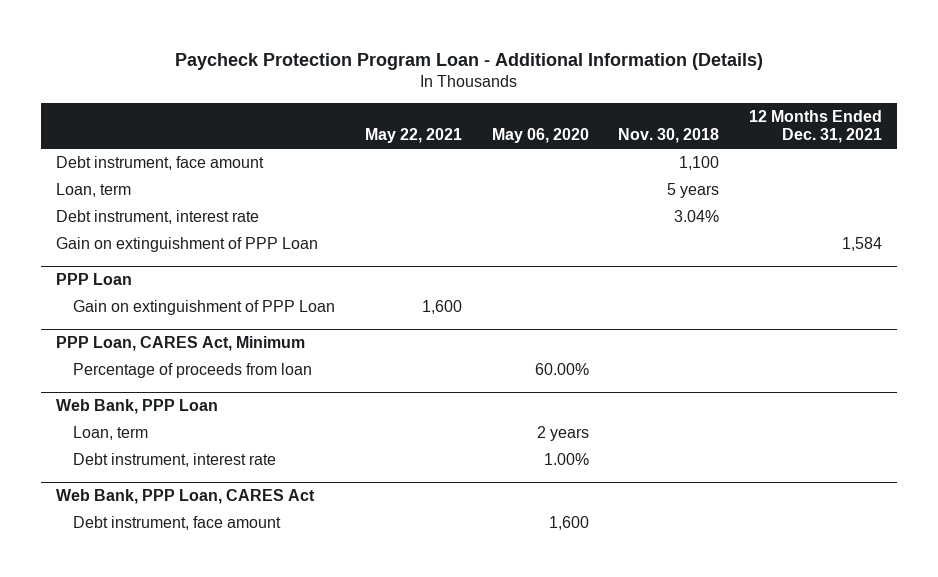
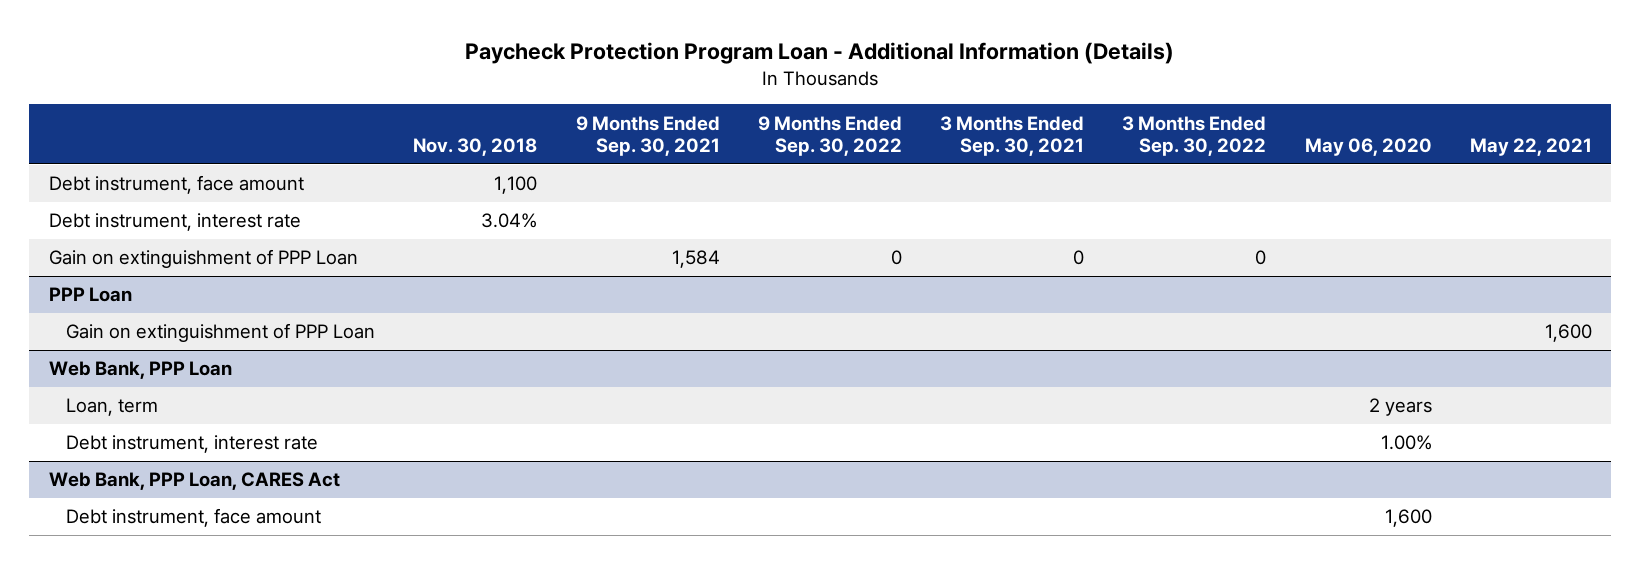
- | May 22, 2021 | May 06, 2020 | Nov. 30, 2018 | 12 Months Ended Dec. 31, 2021
+ | Nov. 30, 2018 | 9 Months Ended Sep. 30, 2021 | 9 Months Ended Sep. 30, 2022 | 3 Months Ended Sep. 30, 2021 | 3 Months Ended Sep. 30, 2022 | May 06, 2020 | May 22, 2021
- Loan, term | | | 5 years |
- PPP Loan, CARES Act, Minimum
- Percentage of proceeds from loan | | 60.00% | |

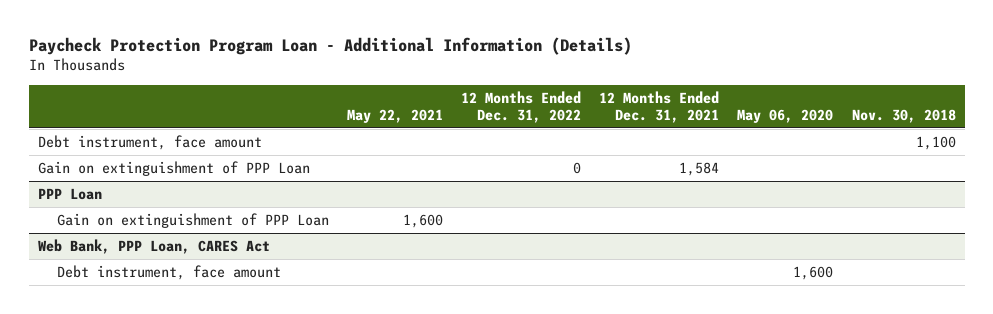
- | Nov. 30, 2018 | 9 Months Ended Sep. 30, 2021 | 9 Months Ended Sep. 30, 2022 | 3 Months Ended Sep. 30, 2021 | 3 Months Ended Sep. 30, 2022 | May 06, 2020 | May 22, 2021
+ | May 22, 2021 | 12 Months Ended Dec. 31, 2022 | 12 Months Ended Dec. 31, 2021 | May 06, 2020 | Nov. 30, 2018
- Debt instrument, interest rate | 3.04% | | | | | |
- Web Bank, PPP Loan
- Loan, term | | | | | | 2 years |
- Debt instrument, interest rate | | | | | | 1.00% |

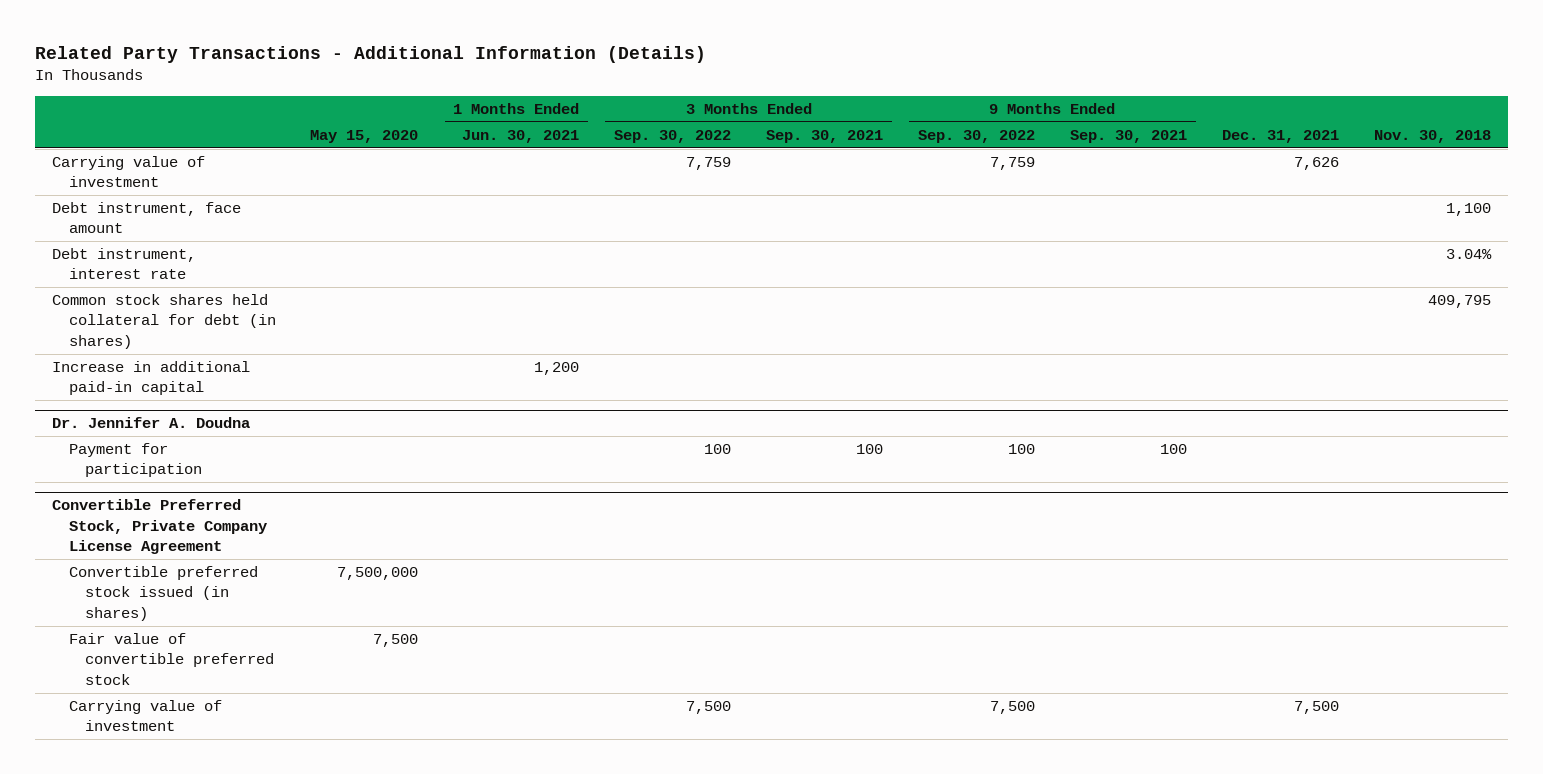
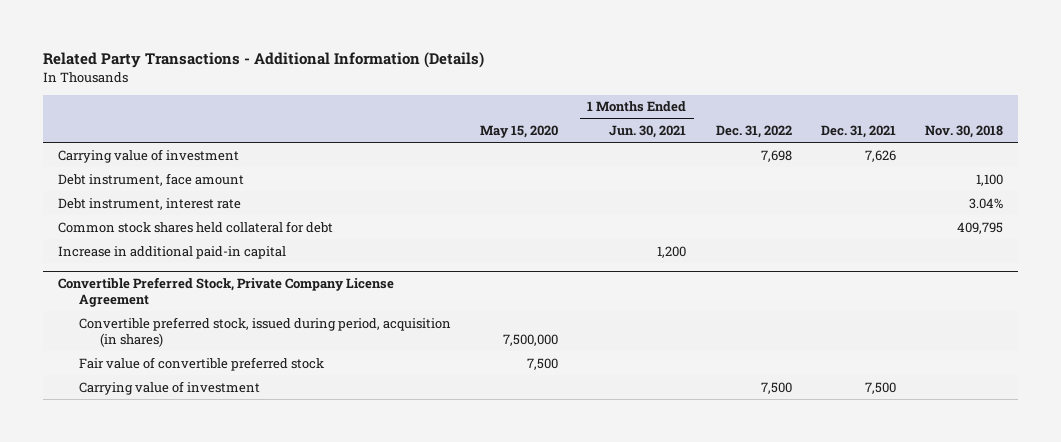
- | May 15, 2020 | 1 Months Ended Jun. 30, 2021 | 3 Months Ended Sep. 30, 2022 | 3 Months Ended Sep. 30, 2021 | 9 Months Ended Sep. 30, 2022 | 9 Months Ended Sep. 30, 2021 | Dec. 31, 2021 | Nov. 30, 2018
+ | May 15, 2020 | 1 Months Ended Jun. 30, 2021 | Dec. 31, 2022 | Dec. 31, 2021 | Nov. 30, 2018
- Common stock shares held collateral for debt (in shares) | | | | | | | | 409,795
+ Common stock shares held collateral for debt | | | | | 409,795
- Dr. Jennifer A. Doudna
- Payment for participation | | | 100 | 100 | 100 | 100 | |
@ Convertible Preferred Stock, Private Company License Agreement
- Convertible preferred stock issued (in shares) | 7,500,000 | | | | | | |
+ Convertible preferred stock, issued during period, acquisition (in shares) | 7,500,000 | | | |

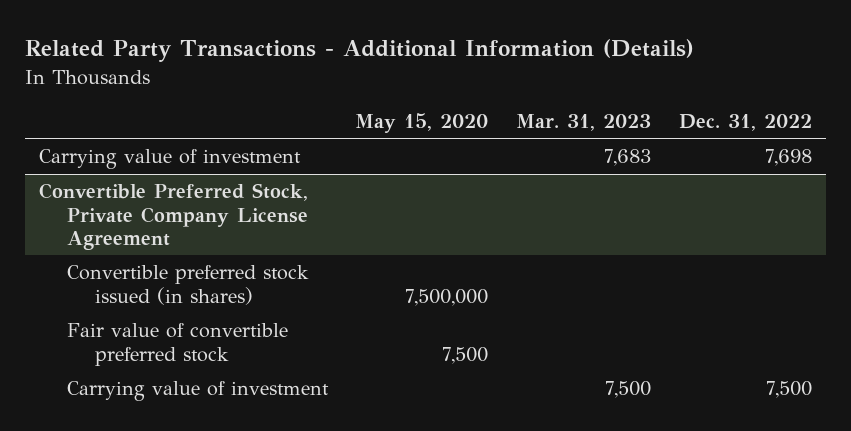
- | May 15, 2020 | 1 Months Ended Jun. 30, 2021 | Dec. 31, 2022 | Dec. 31, 2021 | Nov. 30, 2018
+ | May 15, 2020 | Mar. 31, 2023 | Dec. 31, 2022
- Debt instrument, face amount | | | | | 1,100
- Debt instrument, interest rate | | | | | 3.04%
- Common stock shares held collateral for debt | | | | | 409,795
- Increase in additional paid-in capital | | 1,200 | | |
@ Convertible Preferred Stock, Private Company License Agreement
- Convertible preferred stock, issued during period, acquisition (in shares) | 7,500,000 | | | |
+ Convertible preferred stock issued (in shares) | 7,500,000 | |

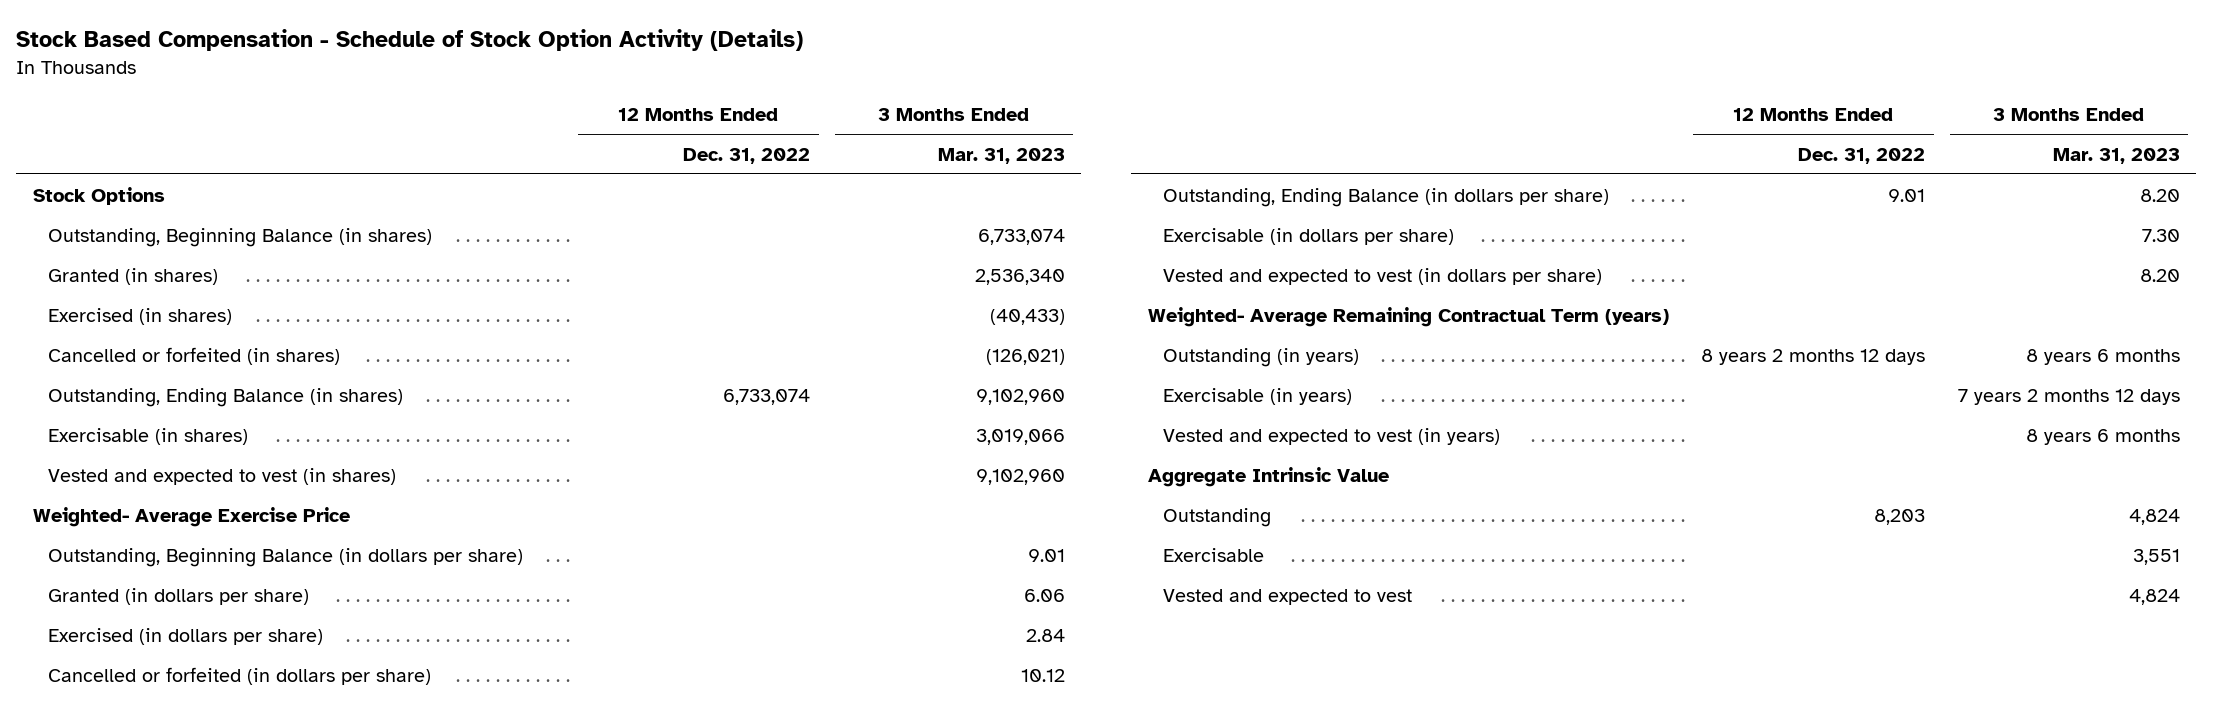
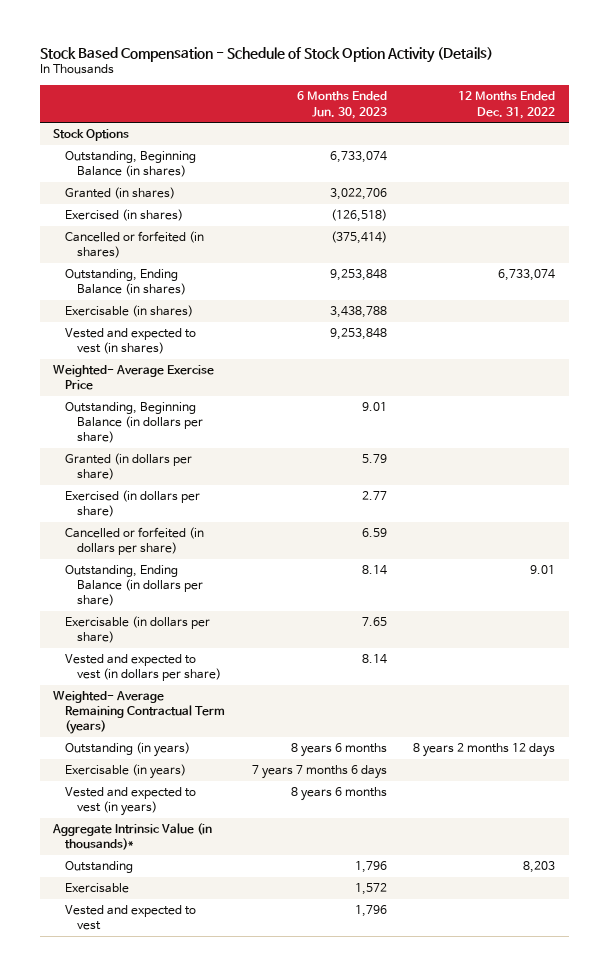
- | 12 Months Ended Dec. 31, 2022 | 3 Months Ended Mar. 31, 2023
+ | 6 Months Ended Jun. 30, 2023 | 12 Months Ended Dec. 31, 2022
- Aggregate Intrinsic Value
+ Aggregate Intrinsic Value (in thousands)*

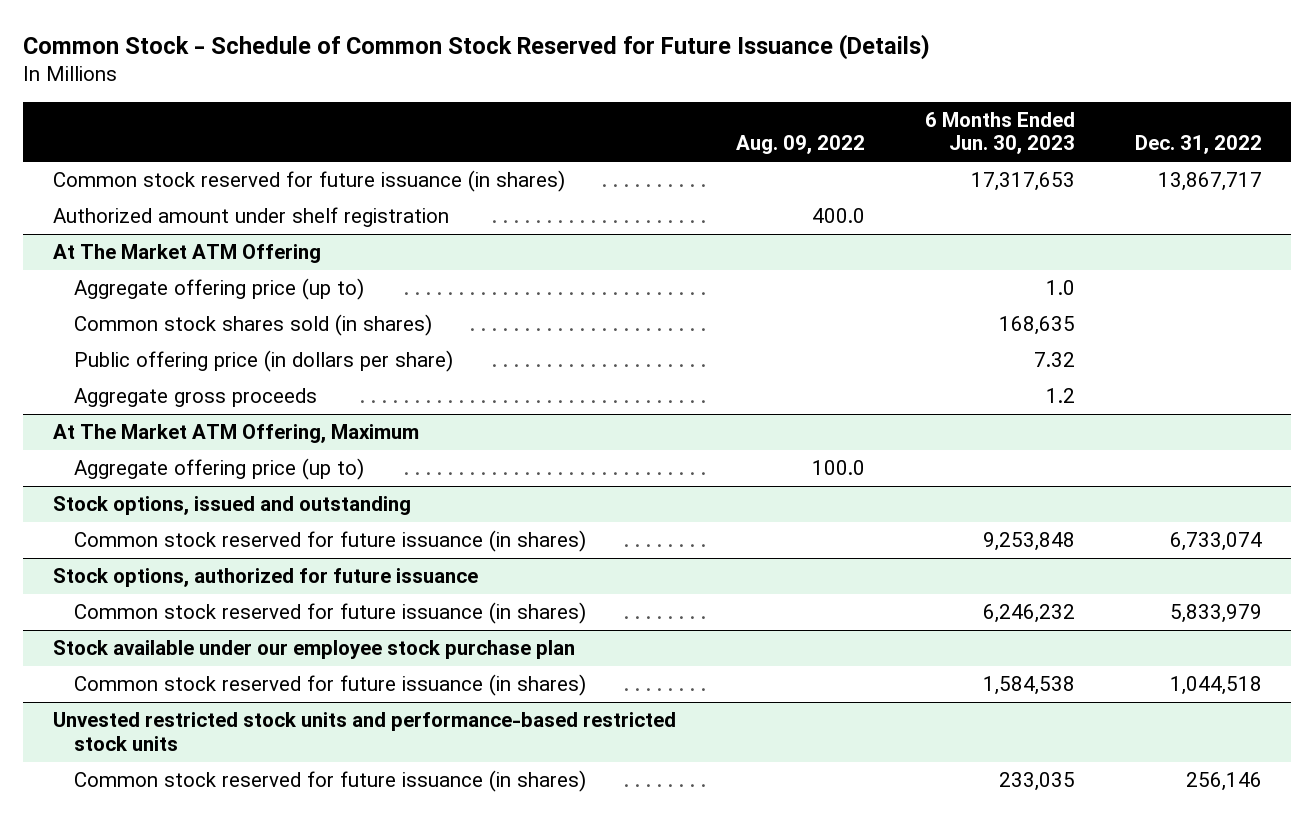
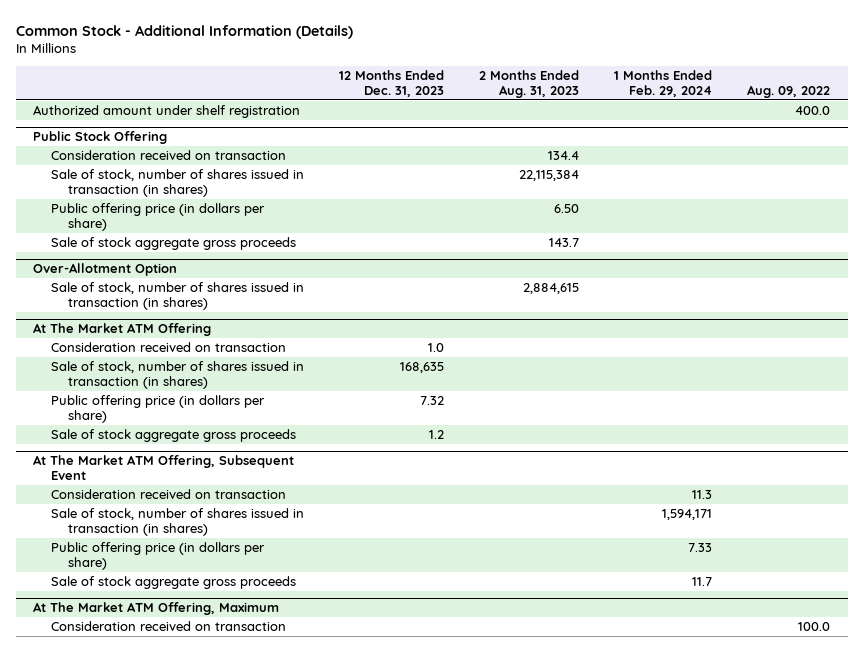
- Common Stock - Schedule of Common Stock Reserved for Future Issuance (Details)
+ Common Stock - Additional Information (Details)
- | Aug. 09, 2022 | 6 Months Ended Jun. 30, 2023 | Dec. 31, 2022
+ | 12 Months Ended Dec. 31, 2023 | 2 Months Ended Aug. 31, 2023 | 1 Months Ended Feb. 29, 2024 | Aug. 09, 2022
- Common stock reserved for future issuance (in shares) | | 17,317,653 | 13,867,717
+ Public Stock Offering
+ Consideration received on transaction | | 134.4 | |
+ Sale of stock, number of shares issued in transaction (in shares) | | 22,115,384 | |
+ Public offering price (in dollars per share) | | 6.50 | |
+ Sale of stock aggregate gross proceeds | | 143.7 | |
+ Over-Allotment Option
+ Sale of stock, number of shares issued in transaction (in shares) | | 2,884,615 | |
@ At The Market ATM Offering
- Aggregate offering price (up to) | | 1.0 |
- Common stock shares sold (in shares) | | 168,635 |
+ Consideration received on transaction | 1.0 | | |
+ Sale of stock, number of shares issued in transaction (in shares) | 168,635 | | |
- Aggregate gross proceeds | | 1.2 |
+ Sale of stock aggregate gross proceeds | 1.2 | | |
+ At The Market ATM Offering, Subsequent Event
+ Consideration received on transaction | | | 11.3 |
+ Sale of stock, number of shares issued in transaction (in shares) | | | 1,594,171 |
+ Public offering price (in dollars per share) | | | 7.33 |
+ Sale of stock aggregate gross proceeds | | | 11.7 |
@ At The Market ATM Offering, Maximum
- Aggregate offering price (up to) | 100.0 | |
- Stock options, issued and outstanding
- Common stock reserved for future issuance (in shares) | | 9,253,848 | 6,733,074
- Stock options, authorized for future issuance
- Common stock reserved for future issuance (in shares) | | 6,246,232 | 5,833,979
- Stock available under our employee stock purchase plan
- Common stock reserved for future issuance (in shares) | | 1,584,538 | 1,044,518
- Unvested restricted stock units and performance-based restricted stock units
- Common stock reserved for future issuance (in shares) | | 233,035 | 256,146
@ At The Market ATM Offering, Maximum
+ Consideration received on transaction | | | | 100.0

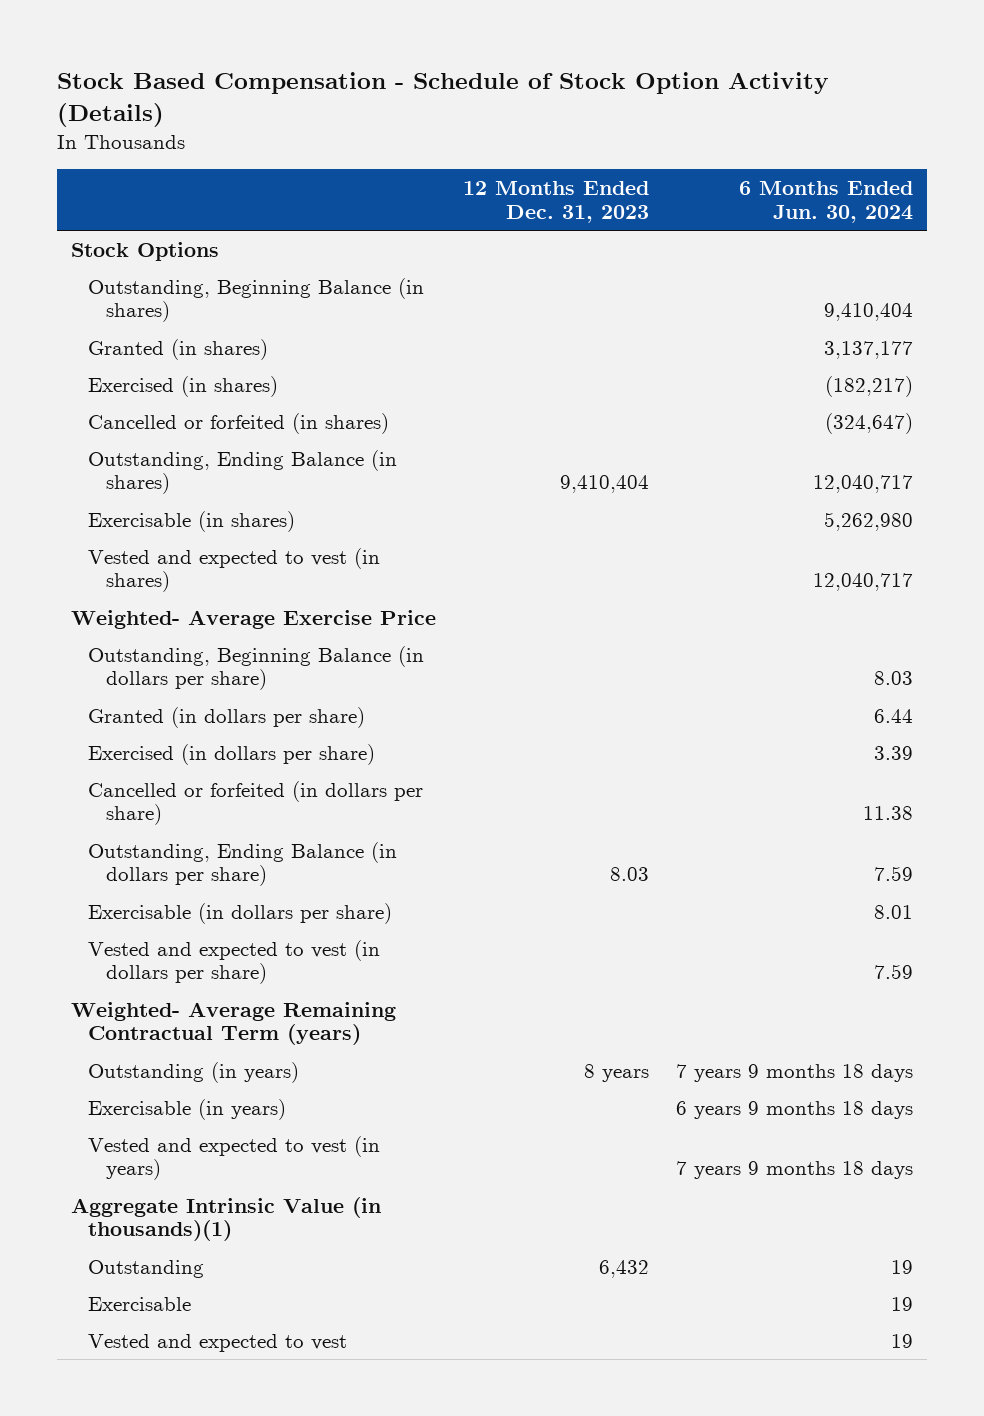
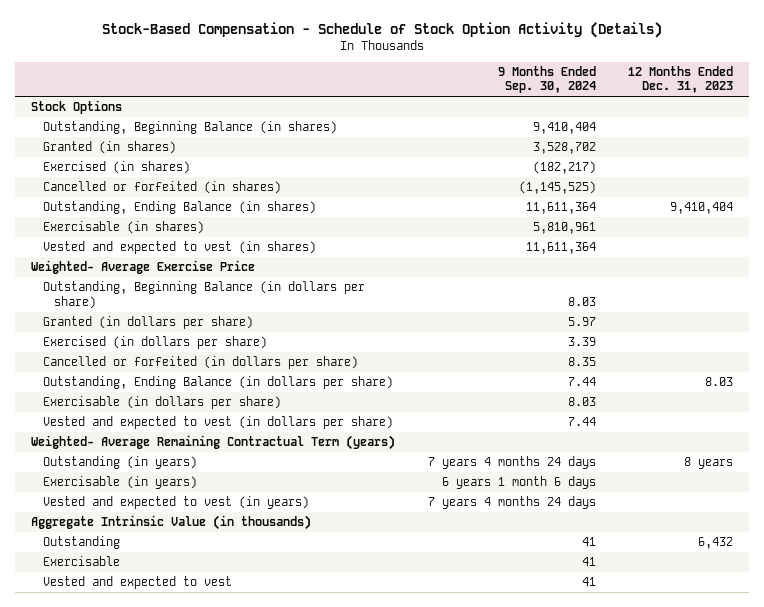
- Stock Based Compensation - Schedule of Stock Option Activity (Details)
+ Stock-Based Compensation - Schedule of Stock Option Activity (Details)
- | 12 Months Ended Dec. 31, 2023 | 6 Months Ended Jun. 30, 2024
+ | 9 Months Ended Sep. 30, 2024 | 12 Months Ended Dec. 31, 2023
- Aggregate Intrinsic Value (in thousands)(1)
+ Aggregate Intrinsic Value (in thousands)

